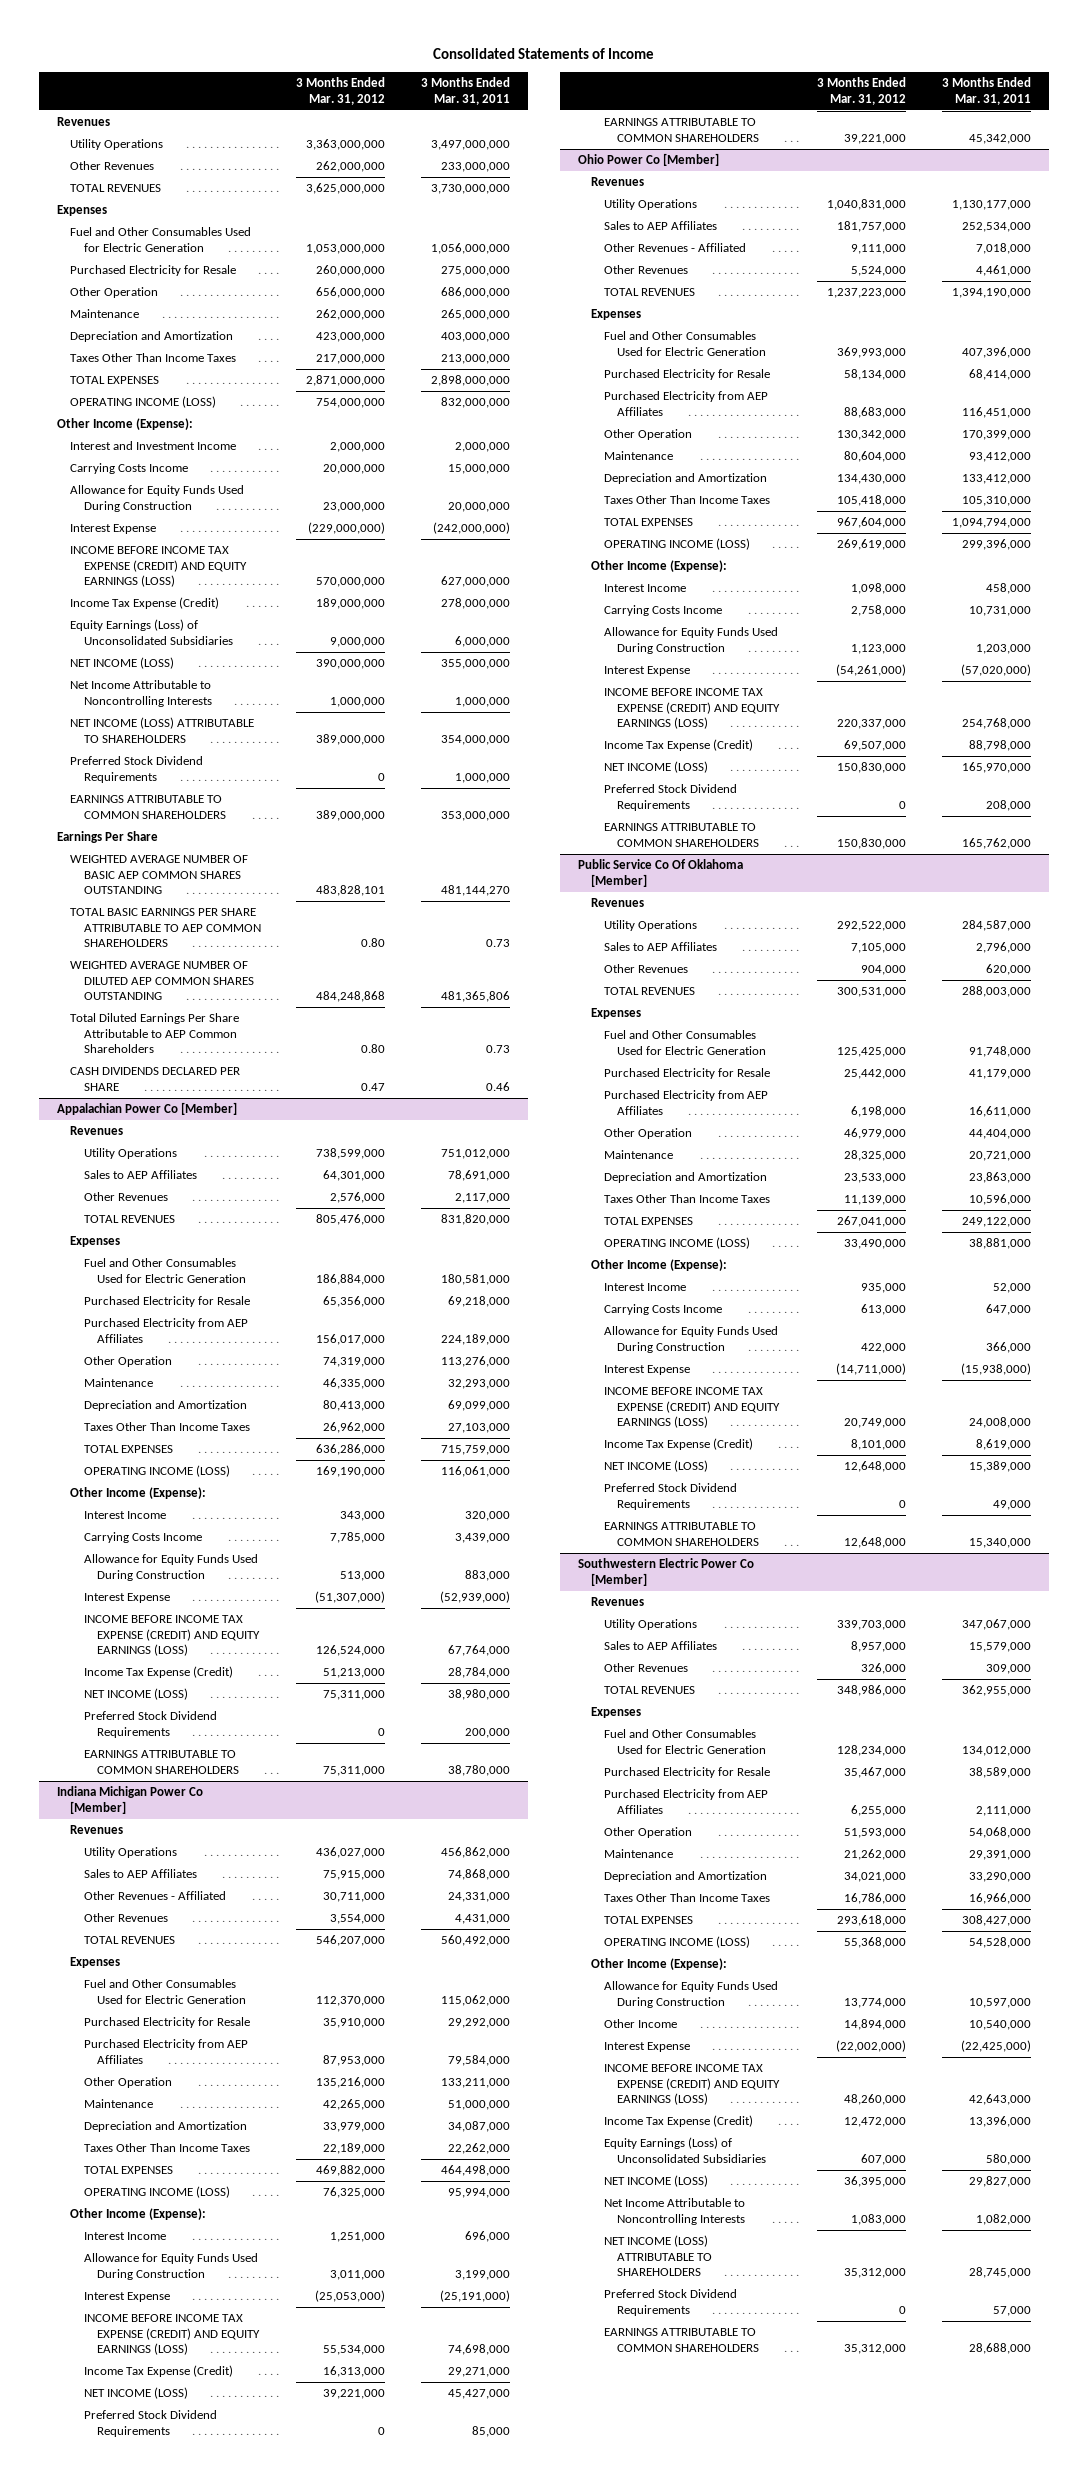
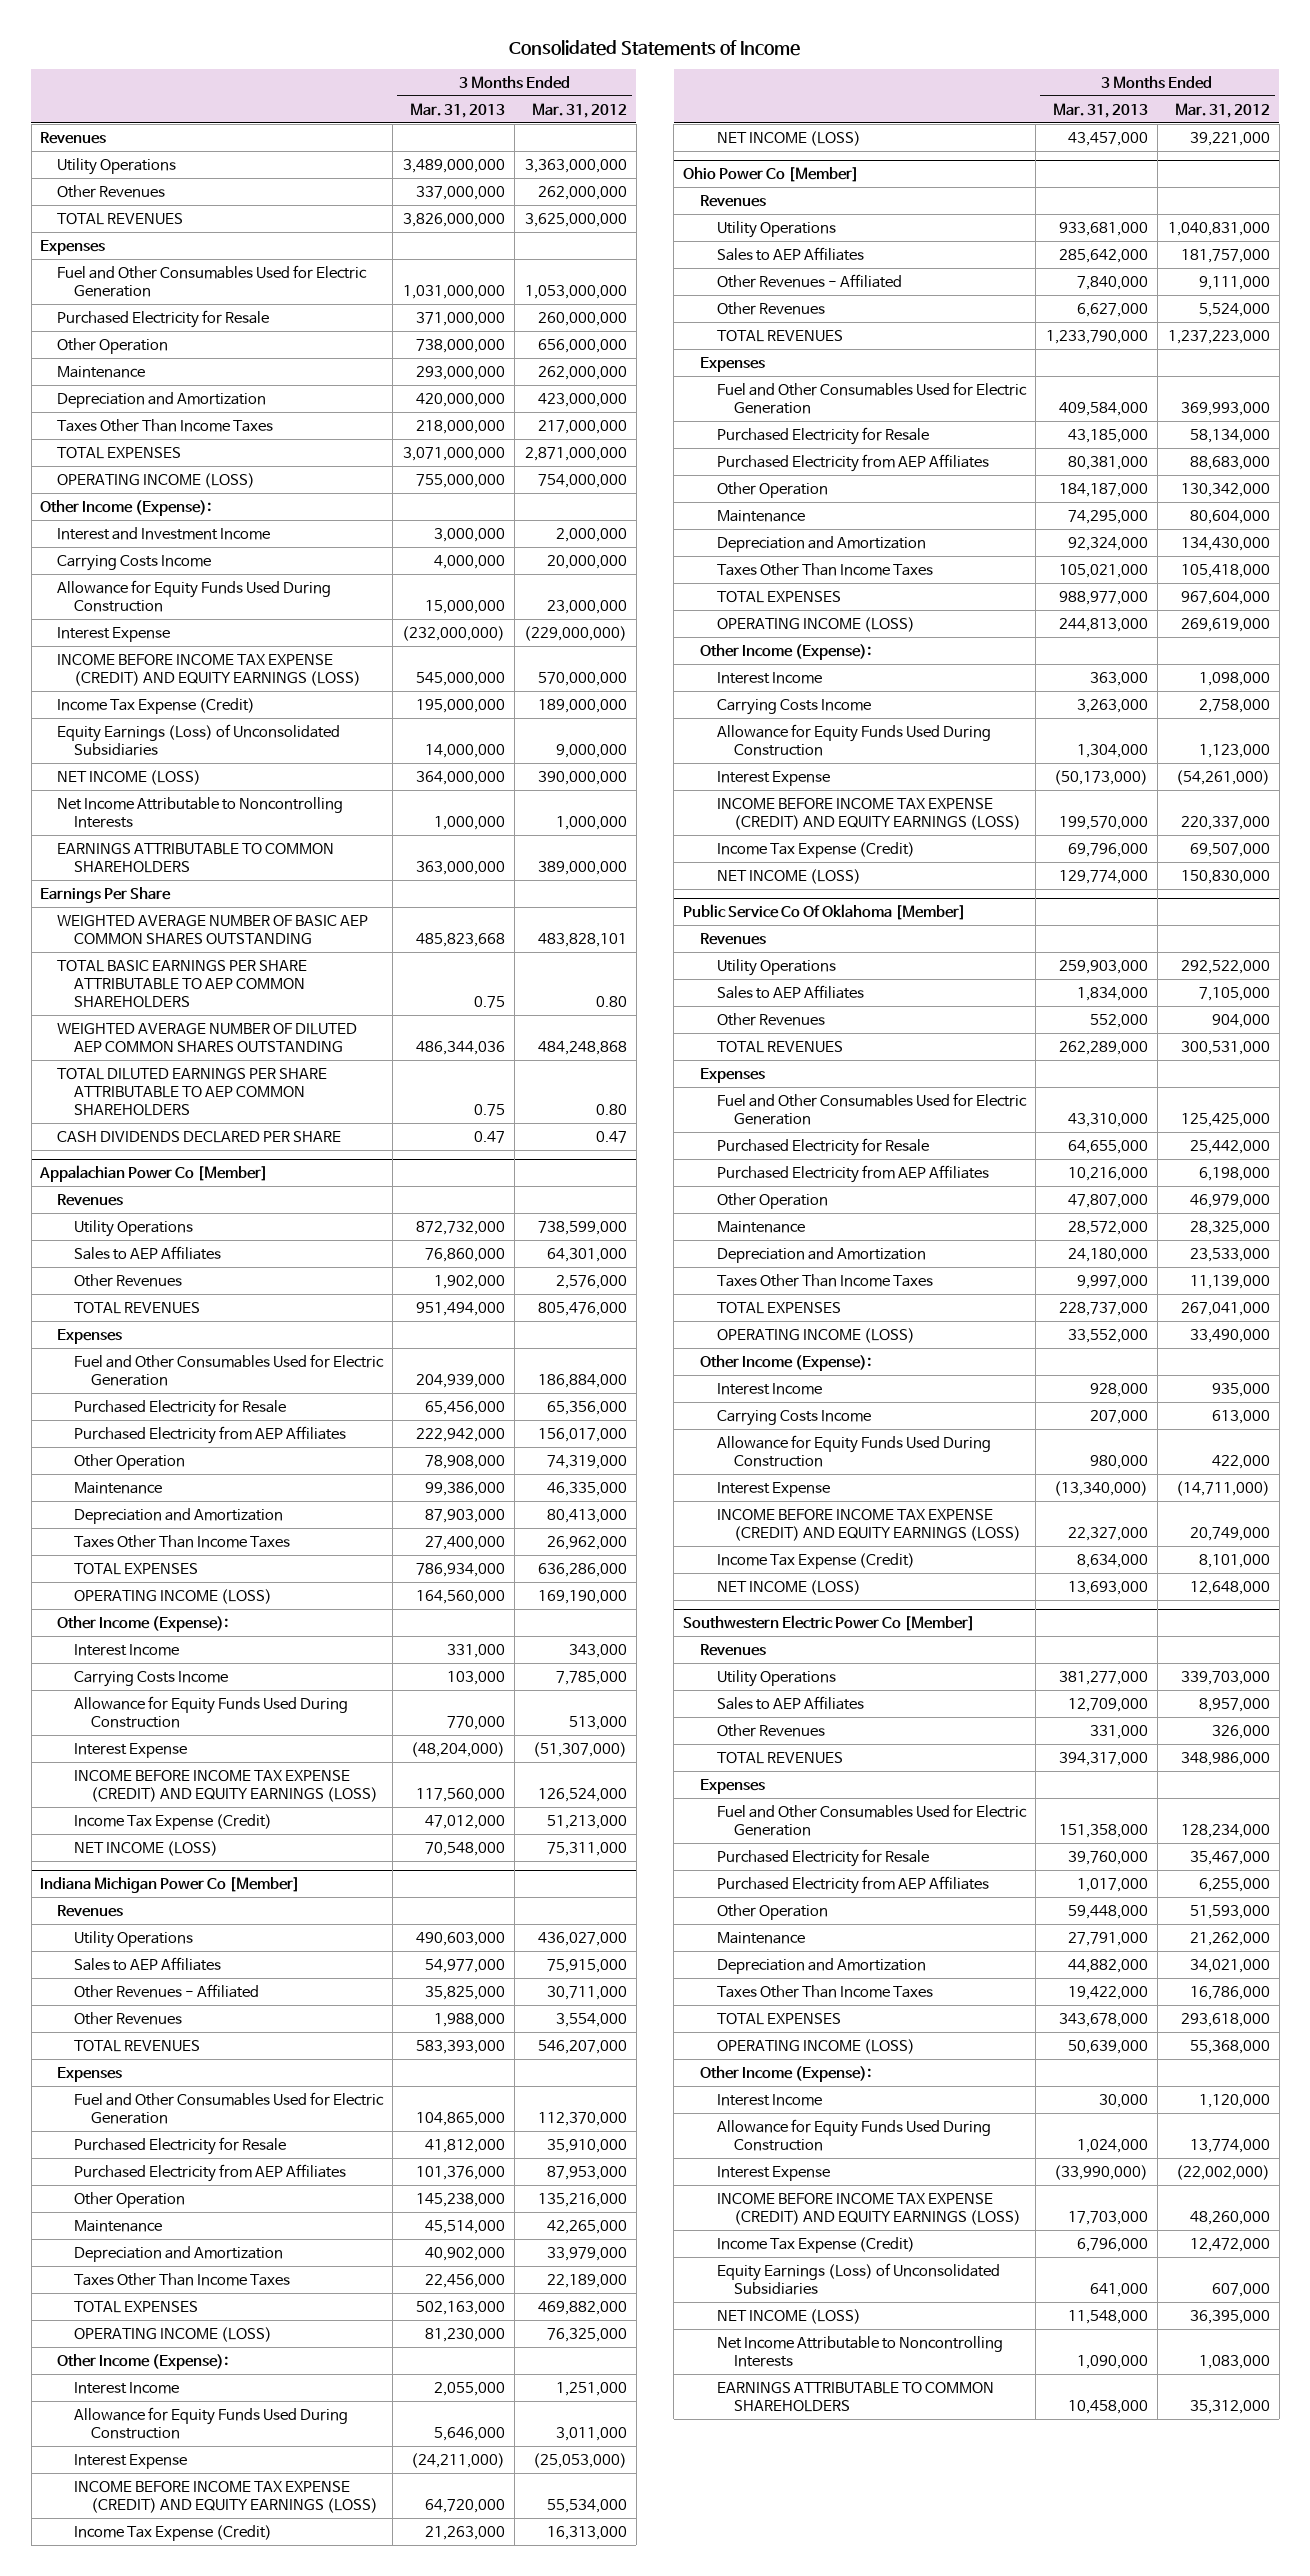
- | 3 Months Ended Mar. 31, 2012 | 3 Months Ended Mar. 31, 2011
+ | 3 Months Ended Mar. 31, 2013 | 3 Months Ended Mar. 31, 2012
- NET INCOME (LOSS) ATTRIBUTABLE TO SHAREHOLDERS | 389,000,000 | 354,000,000
- Preferred Stock Dividend Requirements | 0 | 1,000,000
- Total Diluted Earnings Per Share Attributable to AEP Common Shareholders | 0.80 | 0.73
+ TOTAL DILUTED EARNINGS PER SHARE ATTRIBUTABLE TO AEP COMMON SHAREHOLDERS | 0.75 | 0.80
@ Appalachian Power Co [Member]
- Preferred Stock Dividend Requirements | 0 | 200,000
- EARNINGS ATTRIBUTABLE TO COMMON SHAREHOLDERS | 75,311,000 | 38,780,000
@ Indiana Michigan Power Co [Member]
- Preferred Stock Dividend Requirements | 0 | 85,000
- EARNINGS ATTRIBUTABLE TO COMMON SHAREHOLDERS | 39,221,000 | 45,342,000
@ Ohio Power Co [Member]
- Preferred Stock Dividend Requirements | 0 | 208,000
- EARNINGS ATTRIBUTABLE TO COMMON SHAREHOLDERS | 150,830,000 | 165,762,000
@ Public Service Co Of Oklahoma [Member]
- Preferred Stock Dividend Requirements | 0 | 49,000
- EARNINGS ATTRIBUTABLE TO COMMON SHAREHOLDERS | 12,648,000 | 15,340,000
@ Southwestern Electric Power Co [Member]
+ Interest Income | 30,000 | 1,120,000
- Other Income | 14,894,000 | 10,540,000
- NET INCOME (LOSS) ATTRIBUTABLE TO SHAREHOLDERS | 35,312,000 | 28,745,000
- Preferred Stock Dividend Requirements | 0 | 57,000

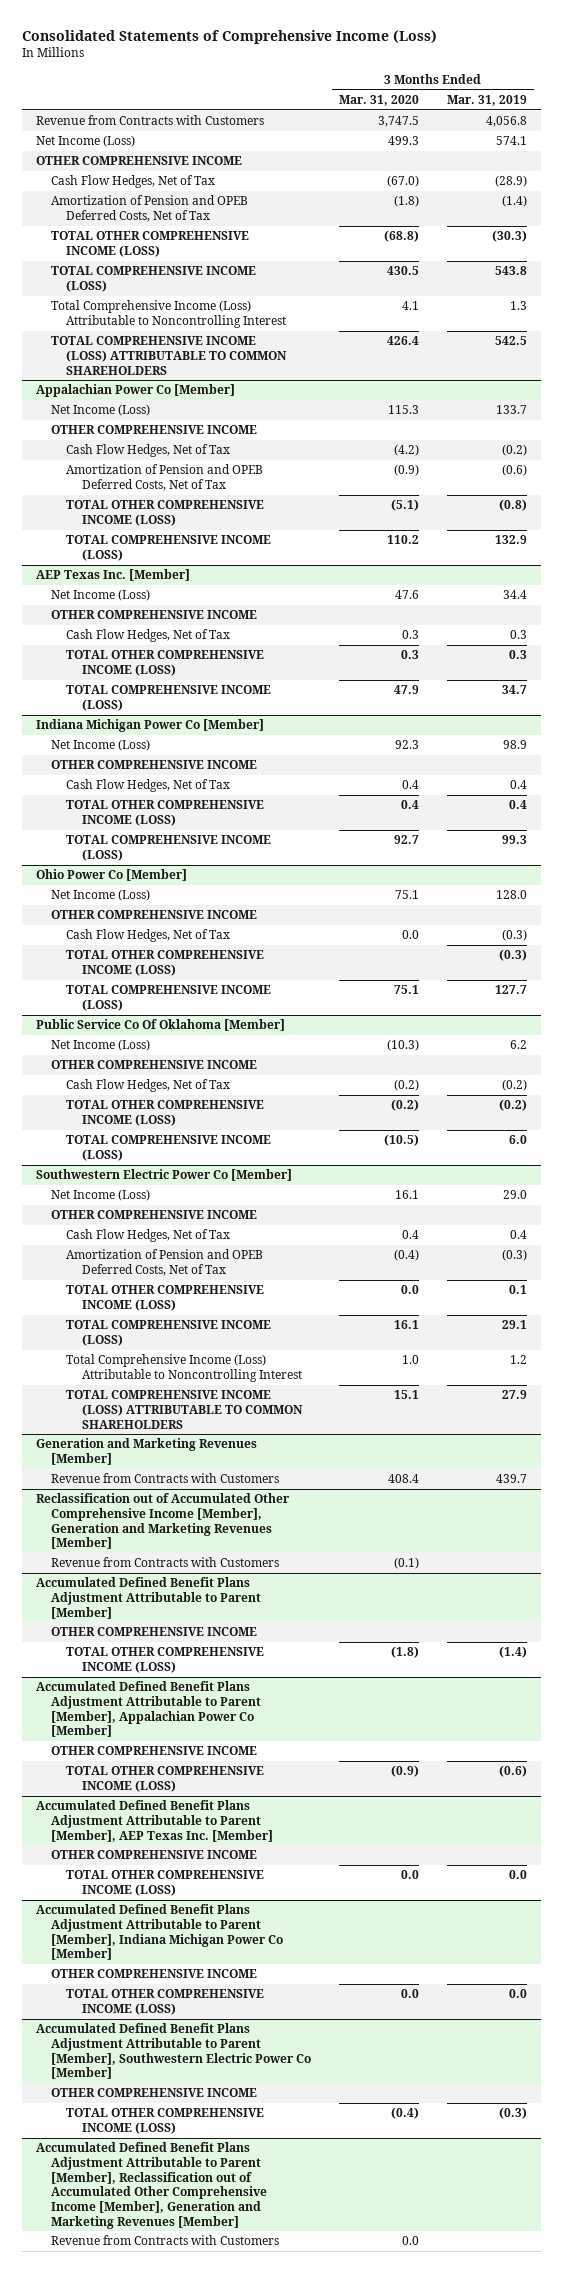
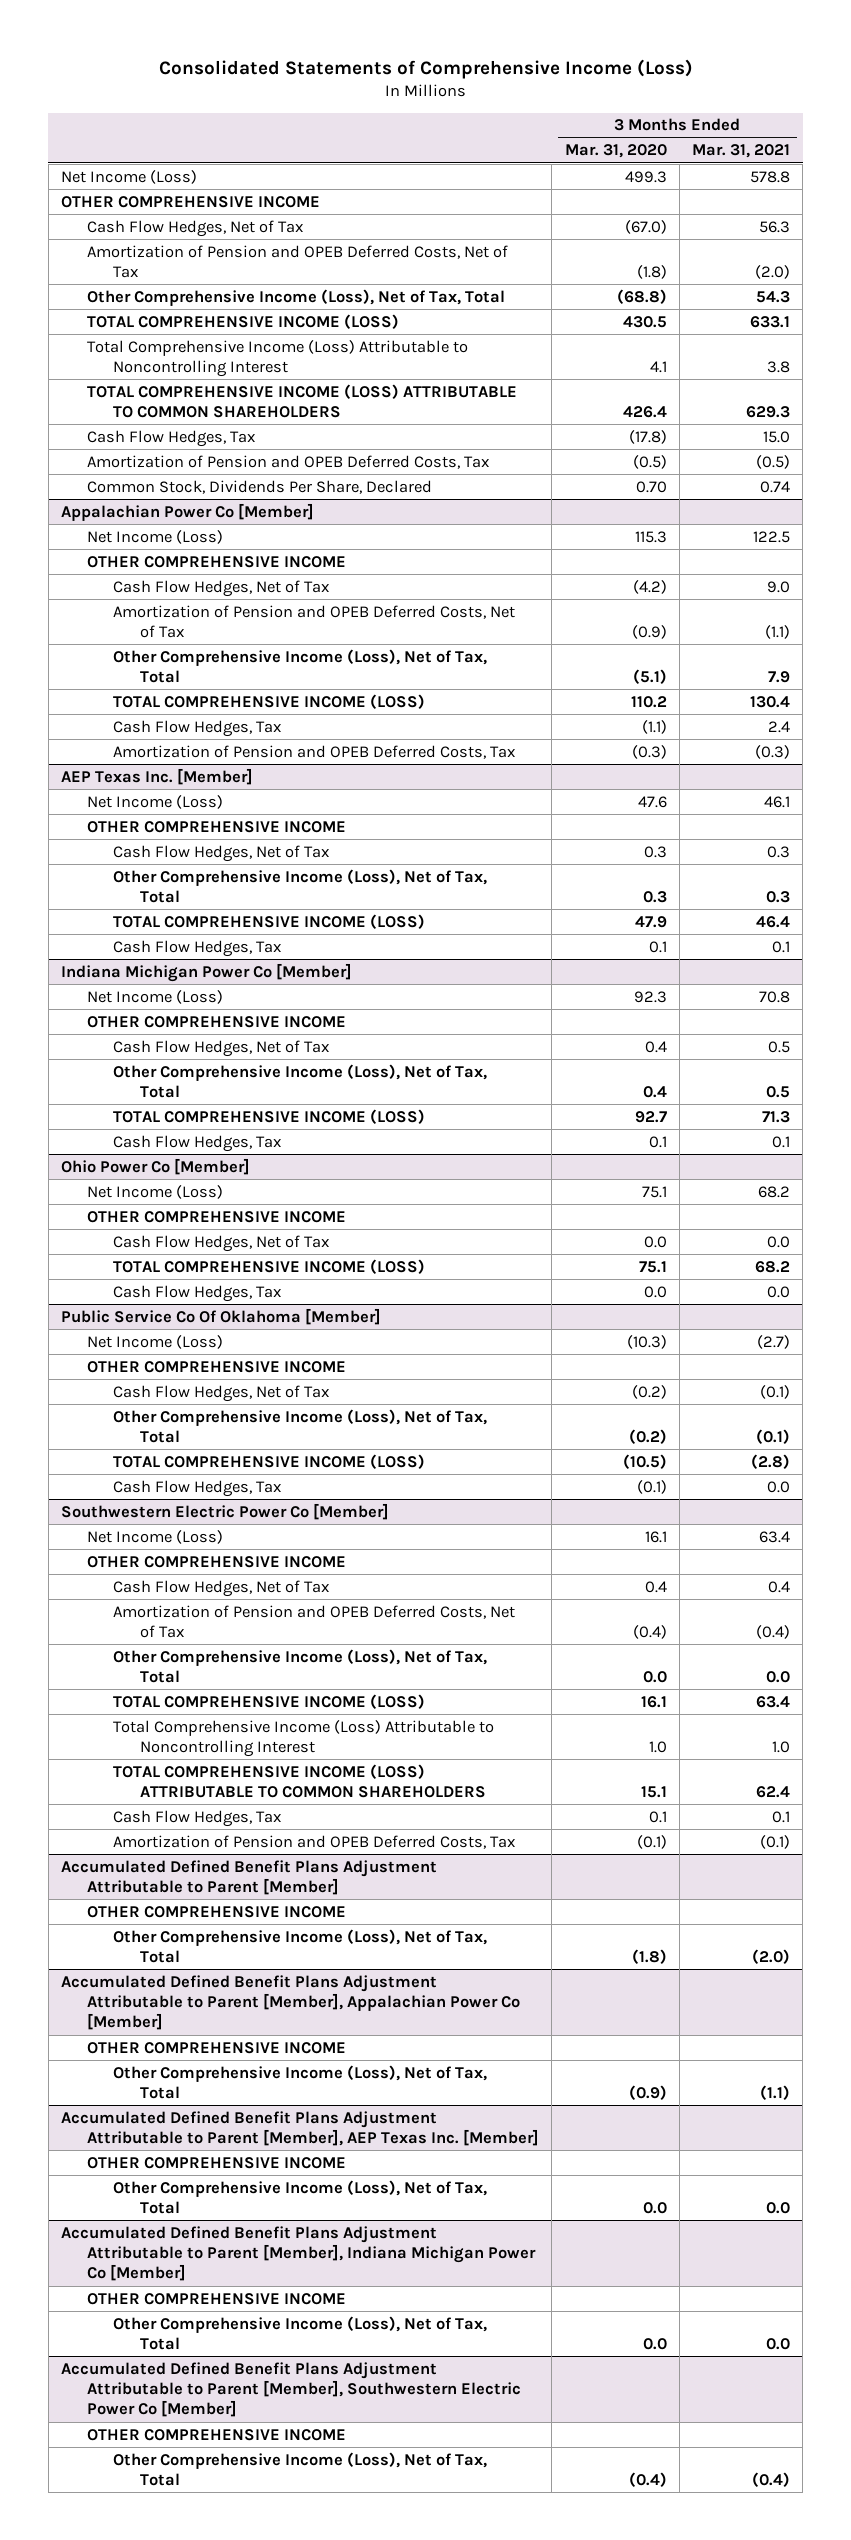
- | 3 Months Ended Mar. 31, 2020 | 3 Months Ended Mar. 31, 2019
+ | 3 Months Ended Mar. 31, 2020 | 3 Months Ended Mar. 31, 2021
- Revenue from Contracts with Customers | 3,747.5 | 4,056.8
- TOTAL OTHER COMPREHENSIVE INCOME (LOSS) | (68.8) | (30.3)
+ Other Comprehensive Income (Loss), Net of Tax, Total | (68.8) | 54.3
+ Cash Flow Hedges, Tax | (17.8) | 15.0
+ Amortization of Pension and OPEB Deferred Costs, Tax | (0.5) | (0.5)
+ Common Stock, Dividends Per Share, Declared | 0.70 | 0.74
@ Appalachian Power Co [Member]
- TOTAL OTHER COMPREHENSIVE INCOME (LOSS) | (5.1) | (0.8)
+ Other Comprehensive Income (Loss), Net of Tax, Total | (5.1) | 7.9
+ Cash Flow Hedges, Tax | (1.1) | 2.4
+ Amortization of Pension and OPEB Deferred Costs, Tax | (0.3) | (0.3)
@ AEP Texas Inc. [Member]
- TOTAL OTHER COMPREHENSIVE INCOME (LOSS) | 0.3 | 0.3
+ Other Comprehensive Income (Loss), Net of Tax, Total | 0.3 | 0.3
+ Cash Flow Hedges, Tax | 0.1 | 0.1
@ Indiana Michigan Power Co [Member]
- TOTAL OTHER COMPREHENSIVE INCOME (LOSS) | 0.4 | 0.4
+ Other Comprehensive Income (Loss), Net of Tax, Total | 0.4 | 0.5
+ Cash Flow Hedges, Tax | 0.1 | 0.1
@ Ohio Power Co [Member]
- TOTAL OTHER COMPREHENSIVE INCOME (LOSS) | | (0.3)
+ Cash Flow Hedges, Tax | 0.0 | 0.0
@ Public Service Co Of Oklahoma [Member]
- TOTAL OTHER COMPREHENSIVE INCOME (LOSS) | (0.2) | (0.2)
+ Other Comprehensive Income (Loss), Net of Tax, Total | (0.2) | (0.1)
+ Cash Flow Hedges, Tax | (0.1) | 0.0
@ Southwestern Electric Power Co [Member]
- TOTAL OTHER COMPREHENSIVE INCOME (LOSS) | 0.0 | 0.1
+ Other Comprehensive Income (Loss), Net of Tax, Total | 0.0 | 0.0
- Generation and Marketing Revenues [Member]
- Revenue from Contracts with Customers | 408.4 | 439.7
- Reclassification out of Accumulated Other Comprehensive Income [Member], Generation and Marketing Revenues [Member]
- Revenue from Contracts with Customers | (0.1) |
@ Southwestern Electric Power Co [Member]
+ Cash Flow Hedges, Tax | 0.1 | 0.1
+ Amortization of Pension and OPEB Deferred Costs, Tax | (0.1) | (0.1)
@ Accumulated Defined Benefit Plans Adjustment Attributable to Parent [Member]
- TOTAL OTHER COMPREHENSIVE INCOME (LOSS) | (1.8) | (1.4)
+ Other Comprehensive Income (Loss), Net of Tax, Total | (1.8) | (2.0)
@ Accumulated Defined Benefit Plans Adjustment Attributable to Parent [Member], Appalachian Power Co [Member]
- TOTAL OTHER COMPREHENSIVE INCOME (LOSS) | (0.9) | (0.6)
+ Other Comprehensive Income (Loss), Net of Tax, Total | (0.9) | (1.1)
@ Accumulated Defined Benefit Plans Adjustment Attributable to Parent [Member], AEP Texas Inc. [Member]
- TOTAL OTHER COMPREHENSIVE INCOME (LOSS) | 0.0 | 0.0
+ Other Comprehensive Income (Loss), Net of Tax, Total | 0.0 | 0.0
@ Accumulated Defined Benefit Plans Adjustment Attributable to Parent [Member], Indiana Michigan Power Co [Member]
- TOTAL OTHER COMPREHENSIVE INCOME (LOSS) | 0.0 | 0.0
+ Other Comprehensive Income (Loss), Net of Tax, Total | 0.0 | 0.0
@ Accumulated Defined Benefit Plans Adjustment Attributable to Parent [Member], Southwestern Electric Power Co [Member]
- TOTAL OTHER COMPREHENSIVE INCOME (LOSS) | (0.4) | (0.3)
- Accumulated Defined Benefit Plans Adjustment Attributable to Parent [Member], Reclassification out of Accumulated Other Comprehensive Income [Member], Generation and Marketing Revenues [Member]
- Revenue from Contracts with Customers | 0.0 |
@ Accumulated Defined Benefit Plans Adjustment Attributable to Parent [Member], Southwestern Electric Power Co [Member]
+ Other Comprehensive Income (Loss), Net of Tax, Total | (0.4) | (0.4)

